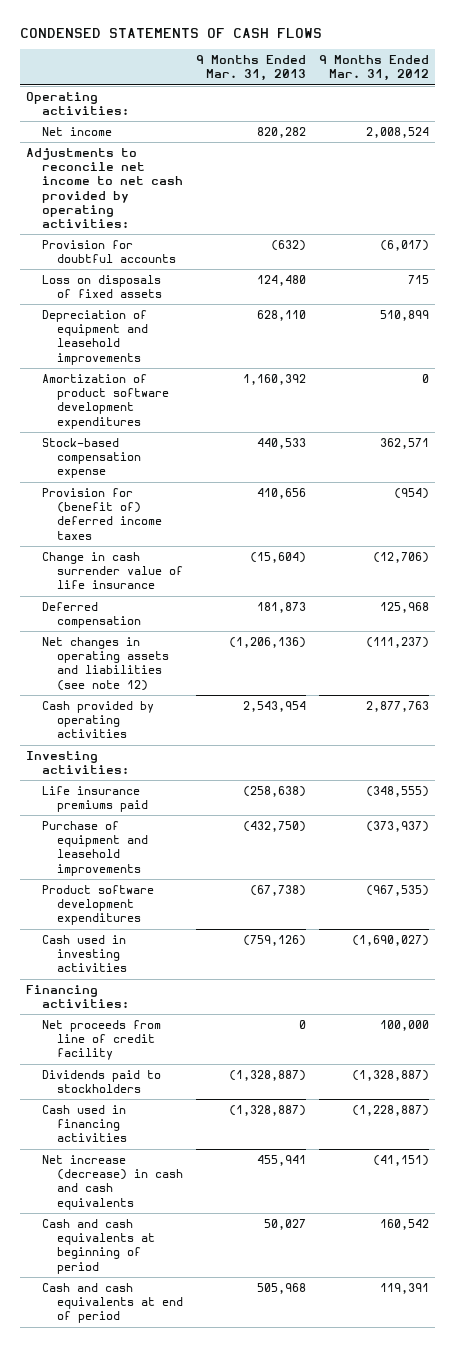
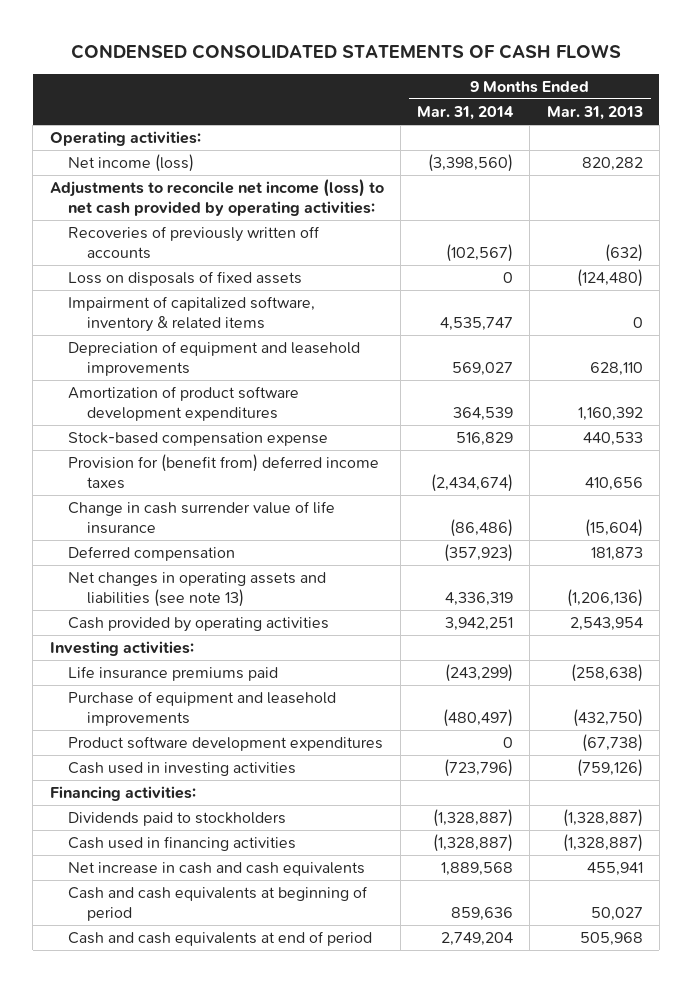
- CONDENSED STATEMENTS OF CASH FLOWS
+ CONDENSED CONSOLIDATED STATEMENTS OF CASH FLOWS
- | 9 Months Ended Mar. 31, 2013 | 9 Months Ended Mar. 31, 2012
+ | 9 Months Ended Mar. 31, 2014 | 9 Months Ended Mar. 31, 2013
- Net income | 820,282 | 2,008,524
- Adjustments to reconcile net income to net cash provided by operating activities:
- Provision for doubtful accounts | (632) | (6,017)
- Loss on disposals of fixed assets | 124,480 | 715
+ Net income (loss) | (3,398,560) | 820,282
+ Adjustments to reconcile net income (loss) to net cash provided by operating activities:
+ Recoveries of previously written off accounts | (102,567) | (632)
+ Loss on disposals of fixed assets | 0 | (124,480)
+ Impairment of capitalized software, inventory & related items | 4,535,747 | 0
- Provision for (benefit of) deferred income taxes | 410,656 | (954)
+ Provision for (benefit from) deferred income taxes | (2,434,674) | 410,656
- Net changes in operating assets and liabilities (see note 12) | (1,206,136) | (111,237)
+ Net changes in operating assets and liabilities (see note 13) | 4,336,319 | (1,206,136)
- Net proceeds from line of credit facility | 0 | 100,000
- Net increase (decrease) in cash and cash equivalents | 455,941 | (41,151)
+ Net increase in cash and cash equivalents | 1,889,568 | 455,941

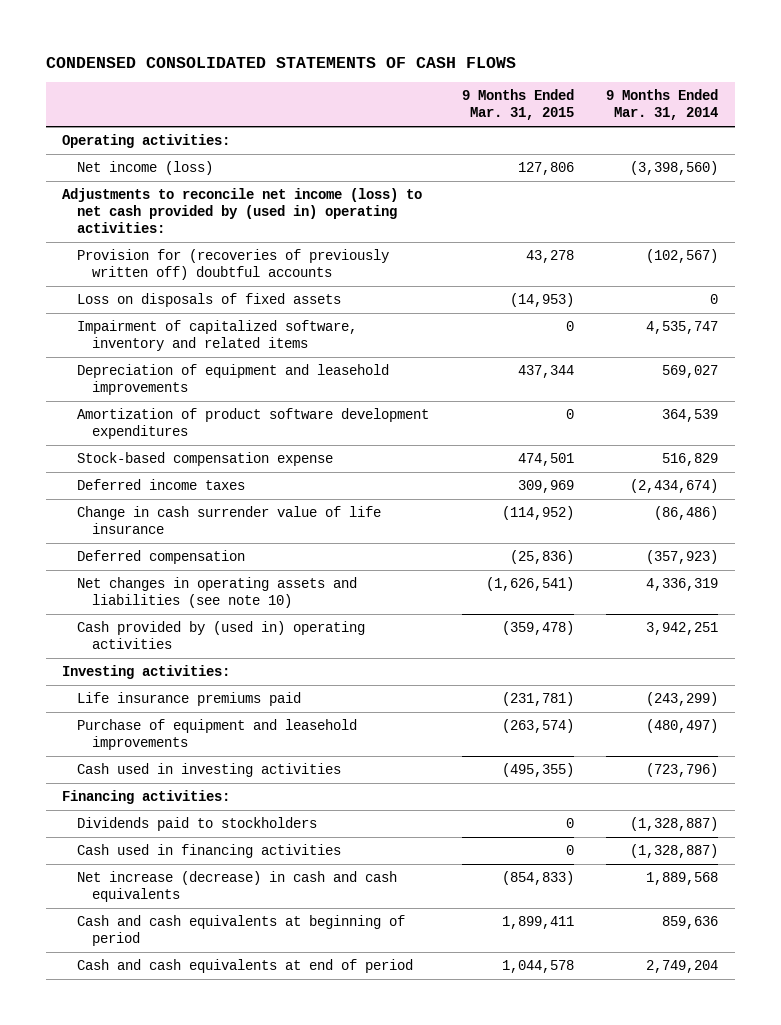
- | 9 Months Ended Mar. 31, 2014 | 9 Months Ended Mar. 31, 2013
+ | 9 Months Ended Mar. 31, 2015 | 9 Months Ended Mar. 31, 2014
- Adjustments to reconcile net income (loss) to net cash provided by operating activities:
- Recoveries of previously written off accounts | (102,567) | (632)
+ Adjustments to reconcile net income (loss) to net cash provided by (used in) operating activities:
+ Provision for (recoveries of previously written off) doubtful accounts | 43,278 | (102,567)
- Impairment of capitalized software, inventory & related items | 4,535,747 | 0
+ Impairment of capitalized software, inventory and related items | 0 | 4,535,747
- Provision for (benefit from) deferred income taxes | (2,434,674) | 410,656
+ Deferred income taxes | 309,969 | (2,434,674)
- Net changes in operating assets and liabilities (see note 13) | 4,336,319 | (1,206,136)
- Cash provided by operating activities | 3,942,251 | 2,543,954
+ Net changes in operating assets and liabilities (see note 10) | (1,626,541) | 4,336,319
+ Cash provided by (used in) operating activities | (359,478) | 3,942,251
- Product software development expenditures | 0 | (67,738)
- Net increase in cash and cash equivalents | 1,889,568 | 455,941
+ Net increase (decrease) in cash and cash equivalents | (854,833) | 1,889,568

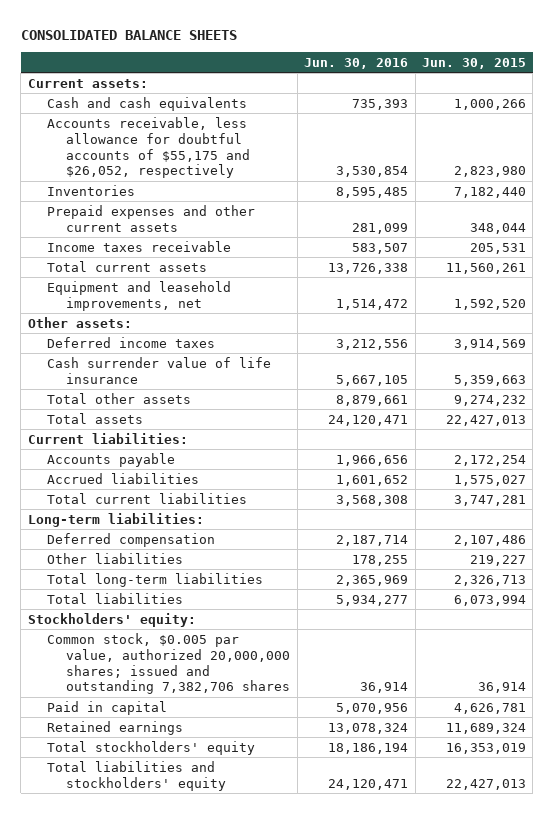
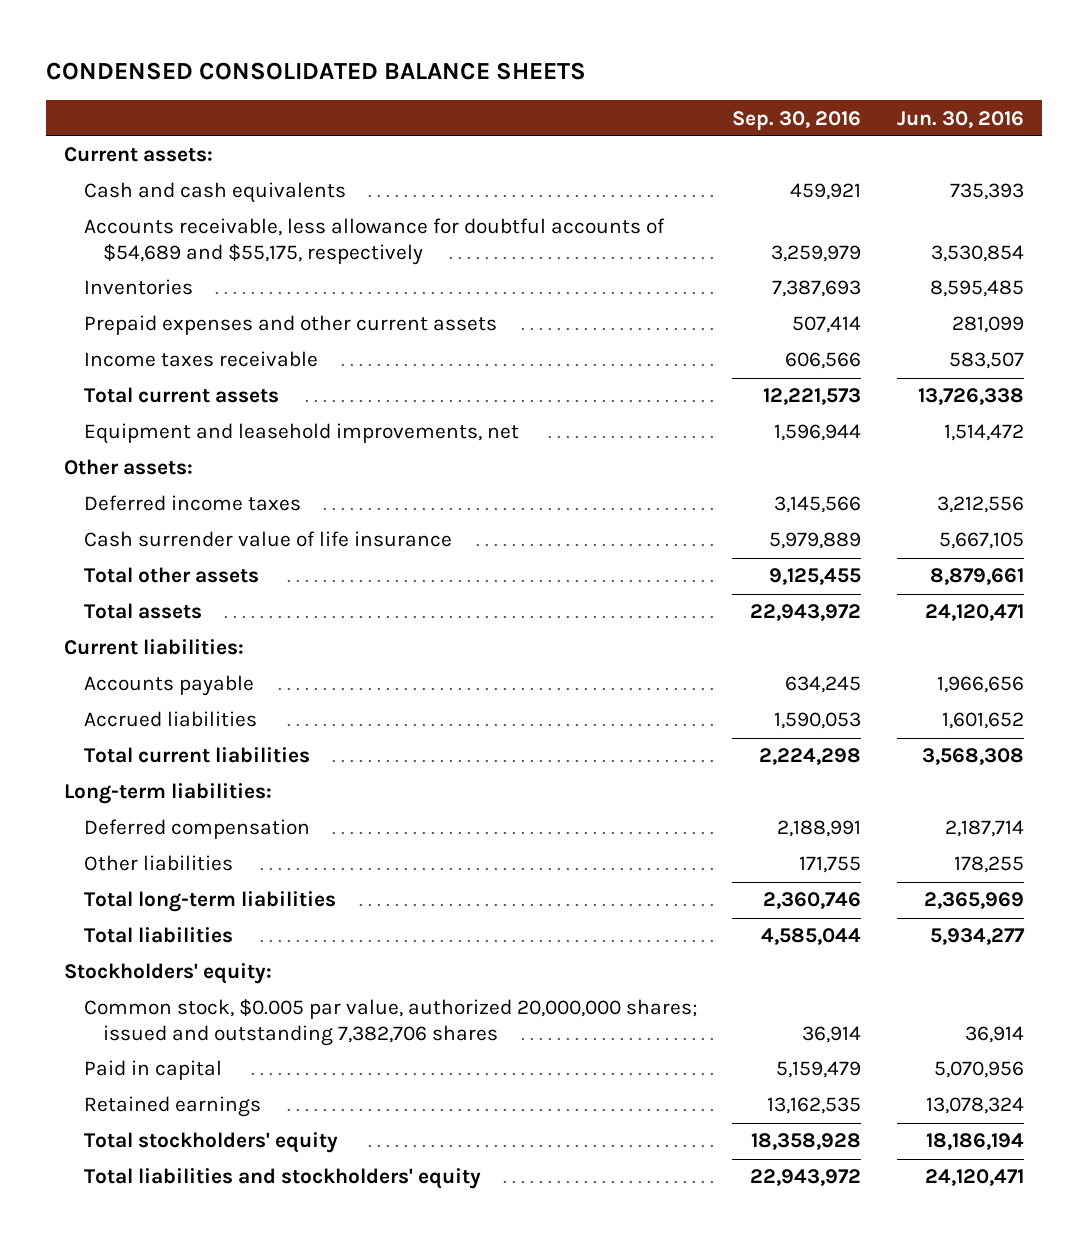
- CONSOLIDATED BALANCE SHEETS
+ CONDENSED CONSOLIDATED BALANCE SHEETS
- | Jun. 30, 2016 | Jun. 30, 2015
+ | Sep. 30, 2016 | Jun. 30, 2016
- Accounts receivable, less allowance for doubtful accounts of $55,175 and $26,052, respectively | 3,530,854 | 2,823,980
+ Accounts receivable, less allowance for doubtful accounts of $54,689 and $55,175, respectively | 3,259,979 | 3,530,854

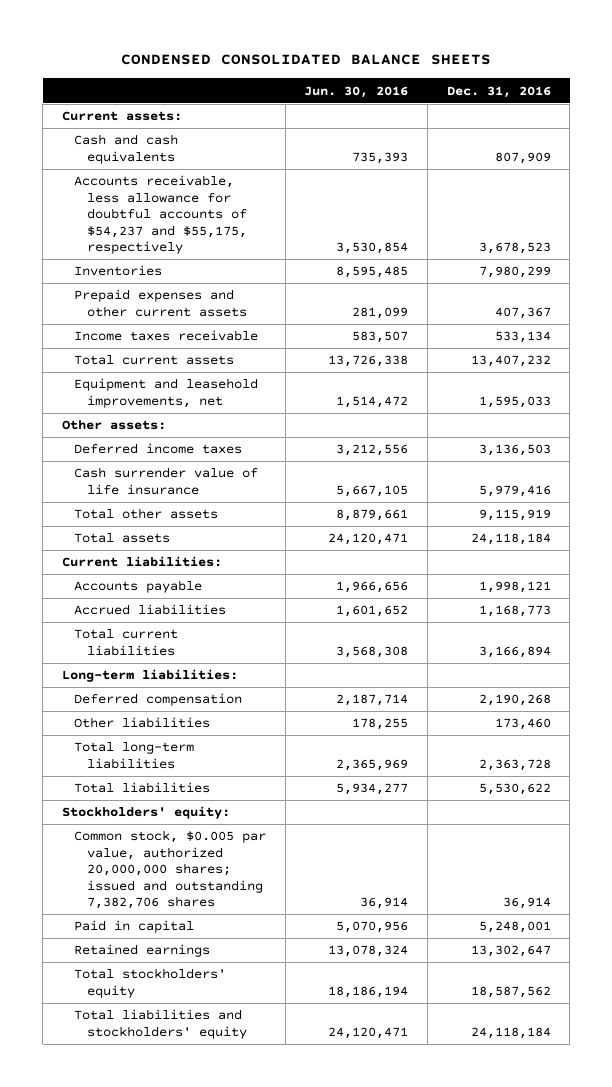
- | Sep. 30, 2016 | Jun. 30, 2016
+ | Jun. 30, 2016 | Dec. 31, 2016
- Accounts receivable, less allowance for doubtful accounts of $54,689 and $55,175, respectively | 3,259,979 | 3,530,854
+ Accounts receivable, less allowance for doubtful accounts of $54,237 and $55,175, respectively | 3,530,854 | 3,678,523

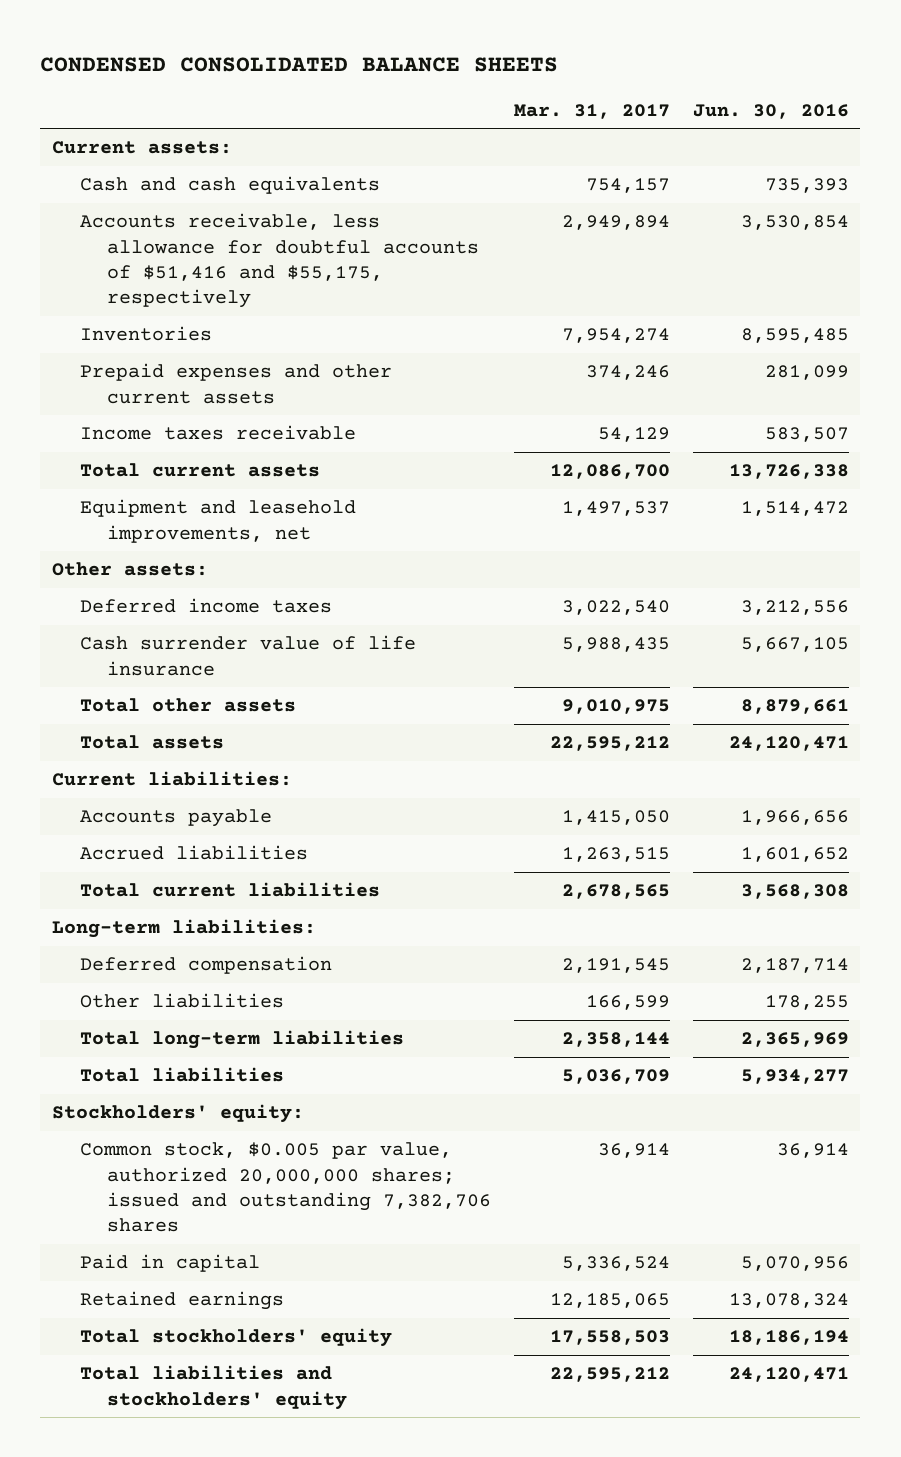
- | Jun. 30, 2016 | Dec. 31, 2016
+ | Mar. 31, 2017 | Jun. 30, 2016
- Accounts receivable, less allowance for doubtful accounts of $54,237 and $55,175, respectively | 3,530,854 | 3,678,523
+ Accounts receivable, less allowance for doubtful accounts of $51,416 and $55,175, respectively | 2,949,894 | 3,530,854

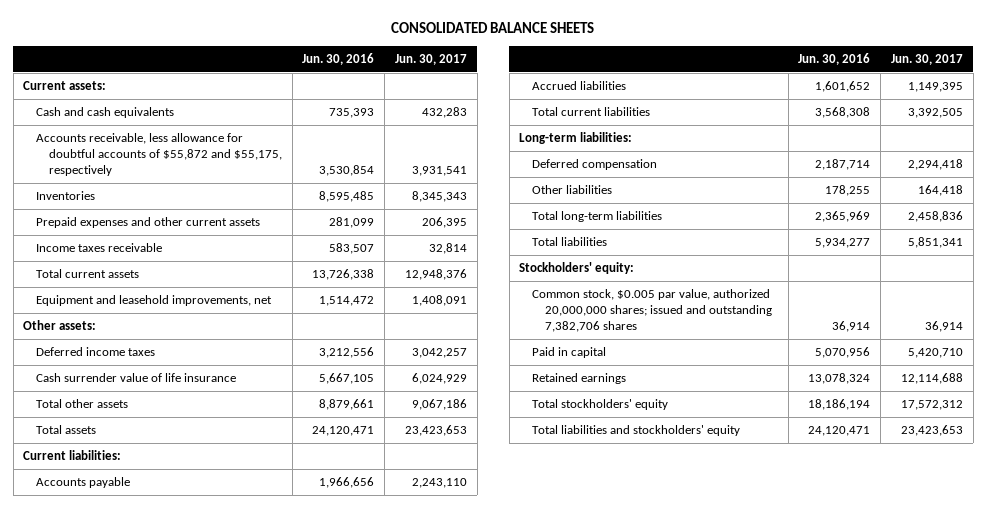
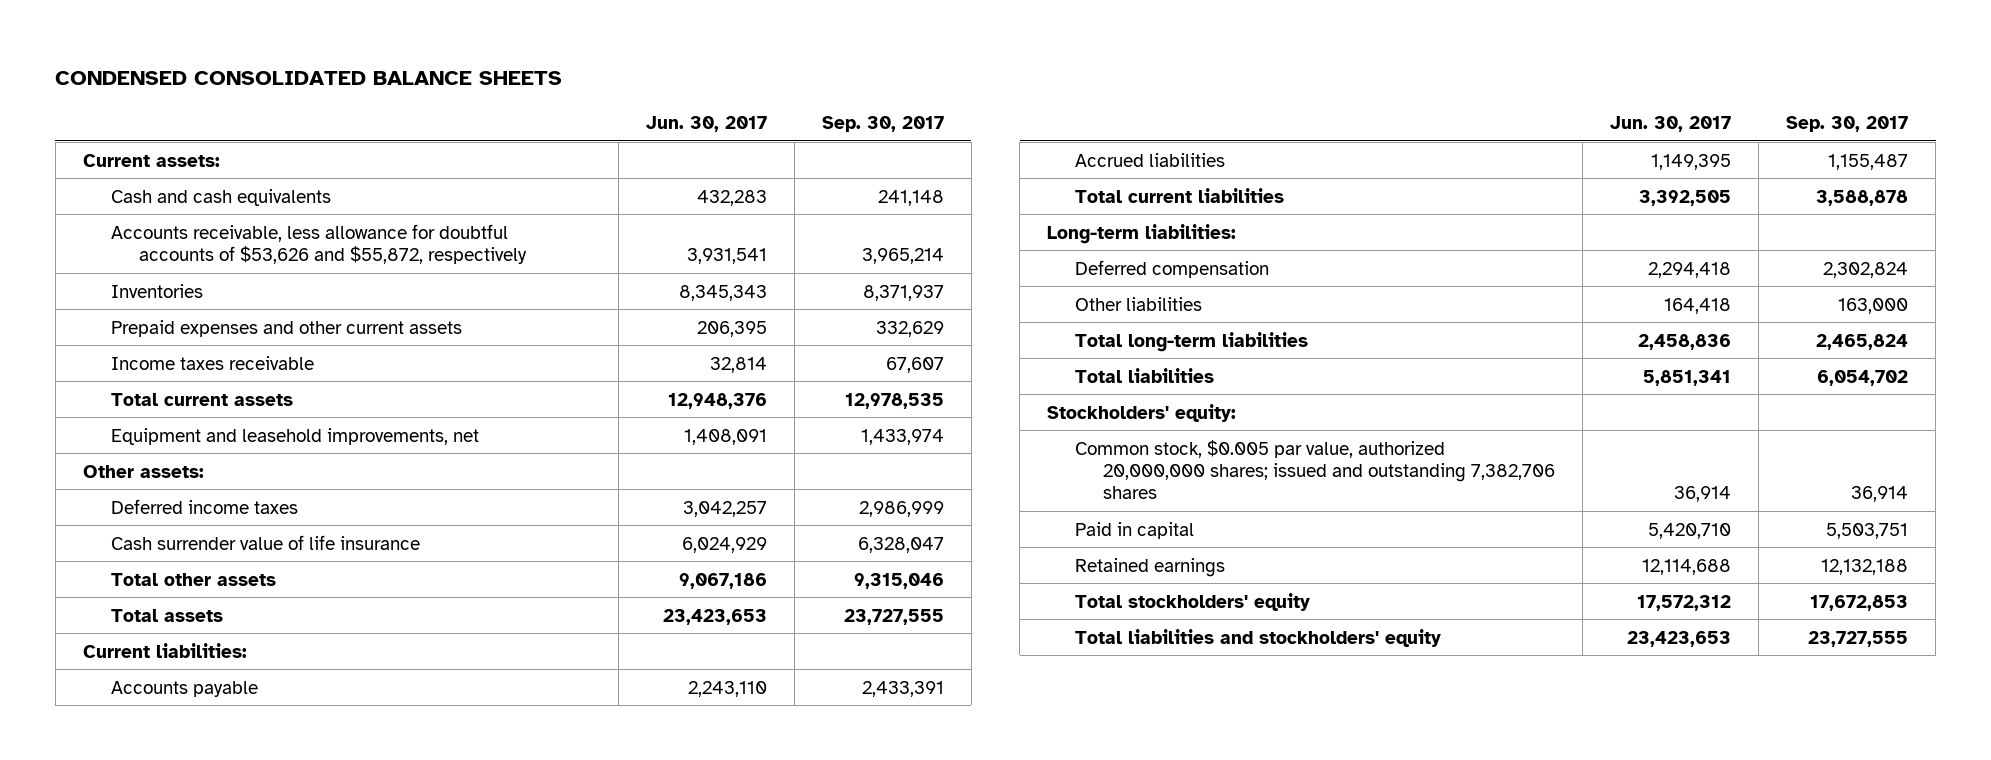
- CONSOLIDATED BALANCE SHEETS
+ CONDENSED CONSOLIDATED BALANCE SHEETS
- | Jun. 30, 2016 | Jun. 30, 2017
+ | Jun. 30, 2017 | Sep. 30, 2017
- Accounts receivable, less allowance for doubtful accounts of $55,872 and $55,175, respectively | 3,530,854 | 3,931,541
+ Accounts receivable, less allowance for doubtful accounts of $53,626 and $55,872, respectively | 3,931,541 | 3,965,214

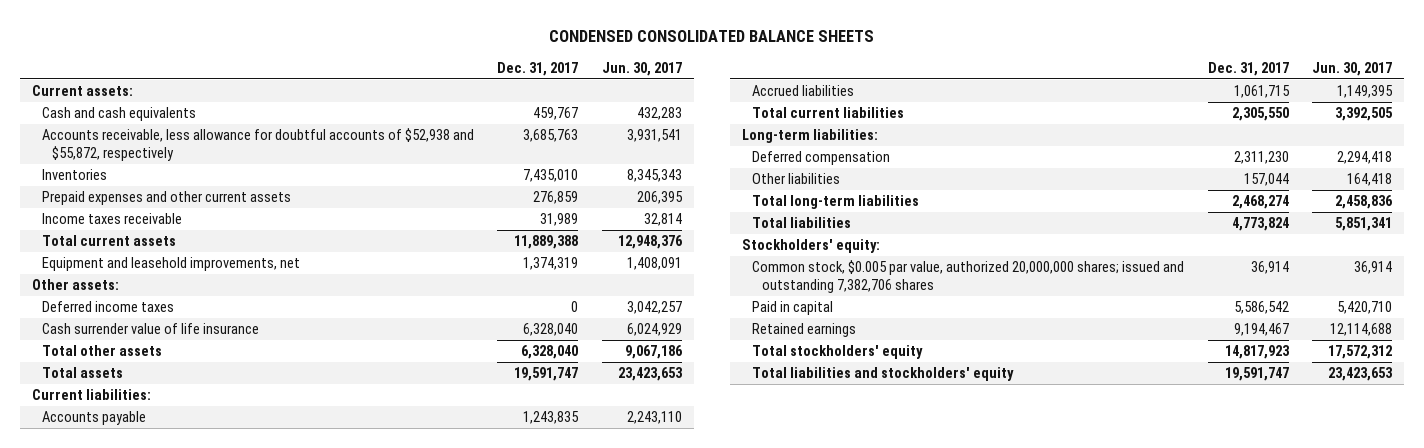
- | Jun. 30, 2017 | Sep. 30, 2017
+ | Dec. 31, 2017 | Jun. 30, 2017
- Accounts receivable, less allowance for doubtful accounts of $53,626 and $55,872, respectively | 3,931,541 | 3,965,214
+ Accounts receivable, less allowance for doubtful accounts of $52,938 and $55,872, respectively | 3,685,763 | 3,931,541

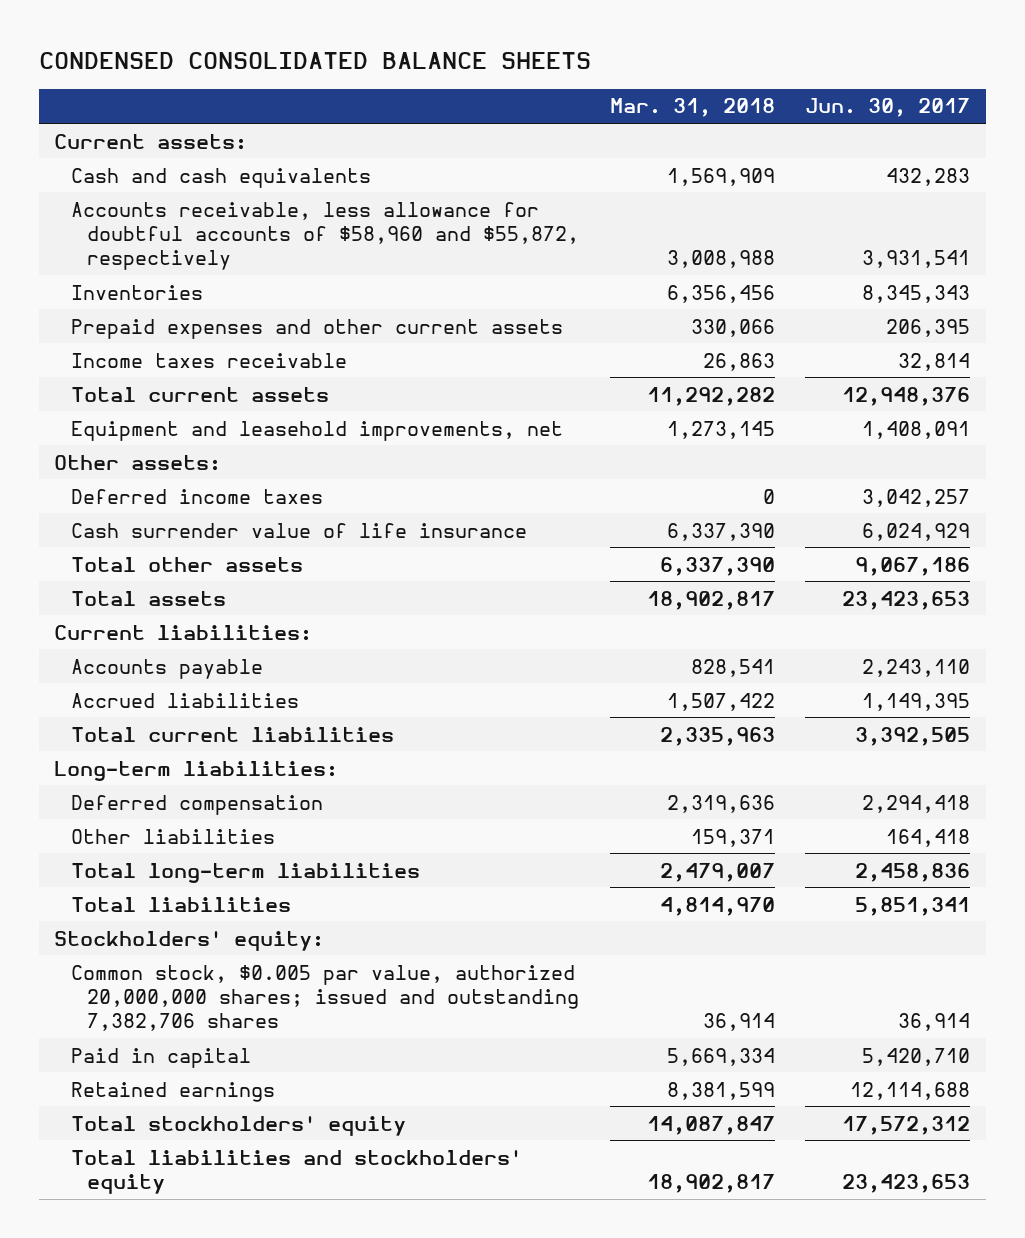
- | Dec. 31, 2017 | Jun. 30, 2017
+ | Mar. 31, 2018 | Jun. 30, 2017
- Accounts receivable, less allowance for doubtful accounts of $52,938 and $55,872, respectively | 3,685,763 | 3,931,541
+ Accounts receivable, less allowance for doubtful accounts of $58,960 and $55,872, respectively | 3,008,988 | 3,931,541

